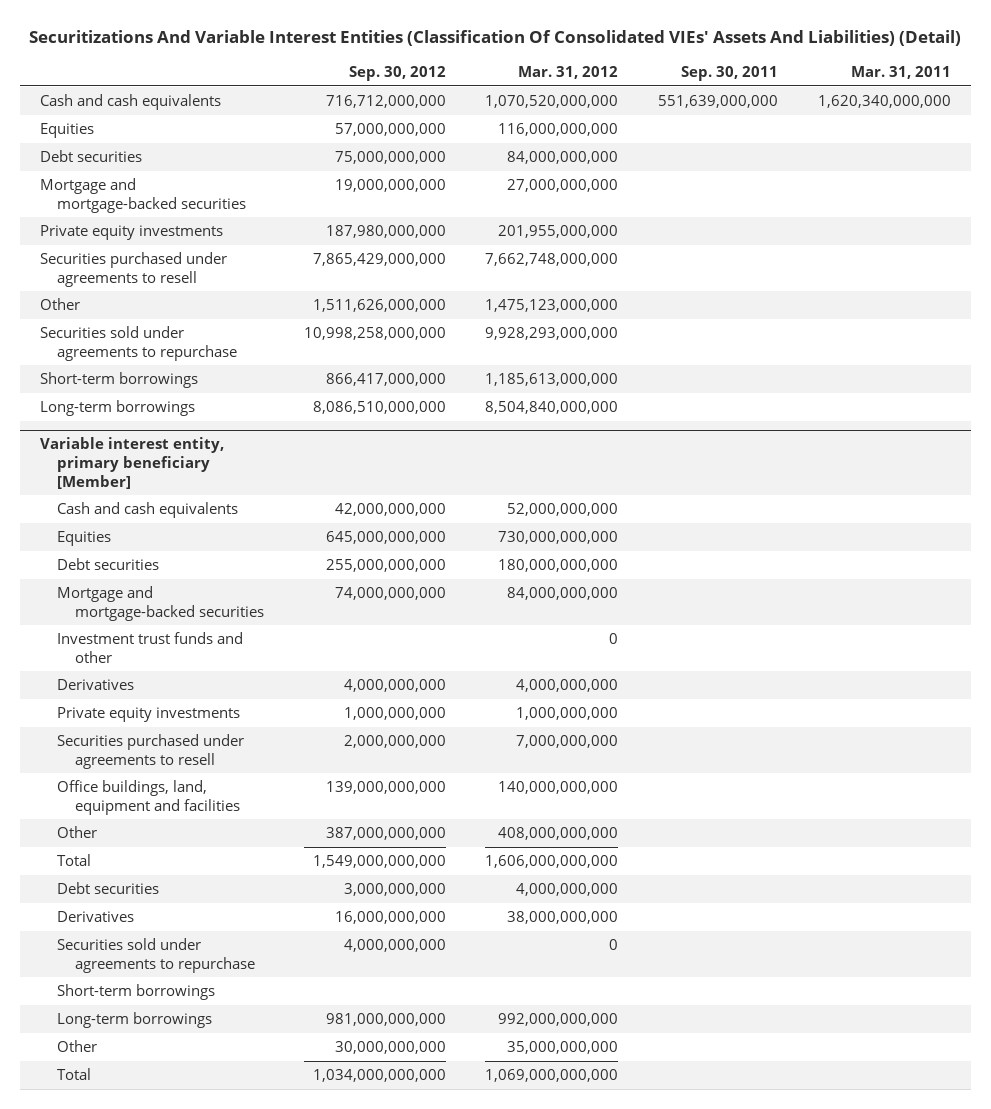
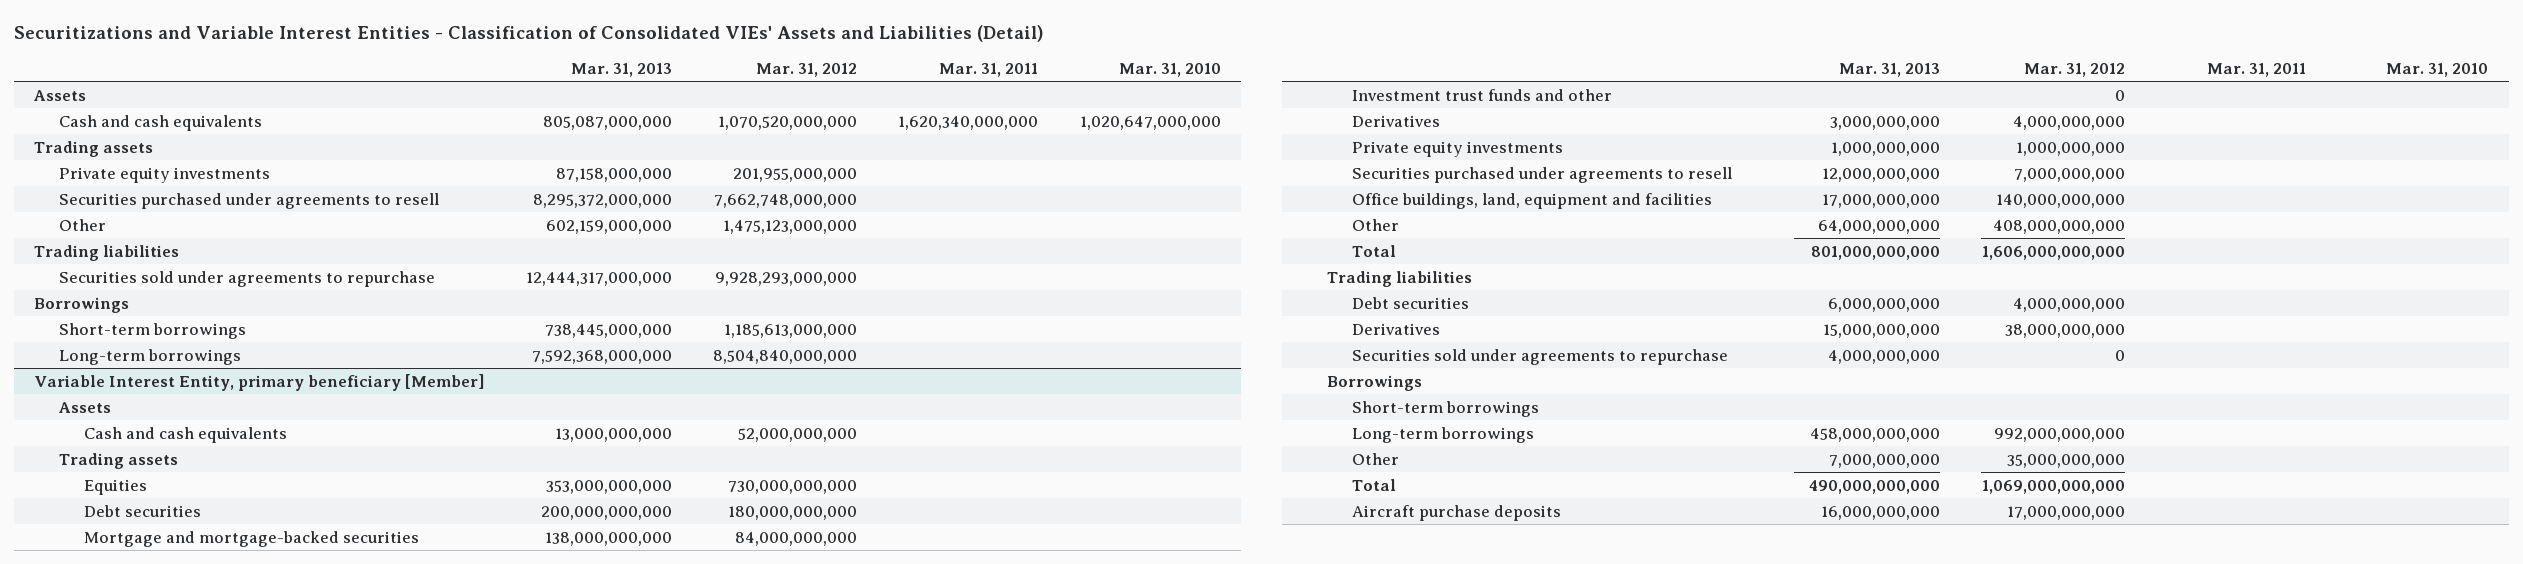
- Securitizations And Variable Interest Entities (Classification Of Consolidated VIEs' Assets And Liabilities) (Detail)
+ Securitizations and Variable Interest Entities - Classification of Consolidated VIEs' Assets and Liabilities (Detail)
- | Sep. 30, 2012 | Mar. 31, 2012 | Sep. 30, 2011 | Mar. 31, 2011
+ | Mar. 31, 2013 | Mar. 31, 2012 | Mar. 31, 2011 | Mar. 31, 2010
+ Assets
- Equities | 57,000,000,000 | 116,000,000,000 | |
- Debt securities | 75,000,000,000 | 84,000,000,000 | |
- Mortgage and mortgage-backed securities | 19,000,000,000 | 27,000,000,000 | |
+ Trading assets
+ Trading liabilities
+ Borrowings
- Variable interest entity, primary beneficiary [Member]
+ Variable Interest Entity, primary beneficiary [Member]
+ Assets
+ Trading assets
+ Trading liabilities
+ Borrowings
+ Aircraft purchase deposits | 16,000,000,000 | 17,000,000,000 | |

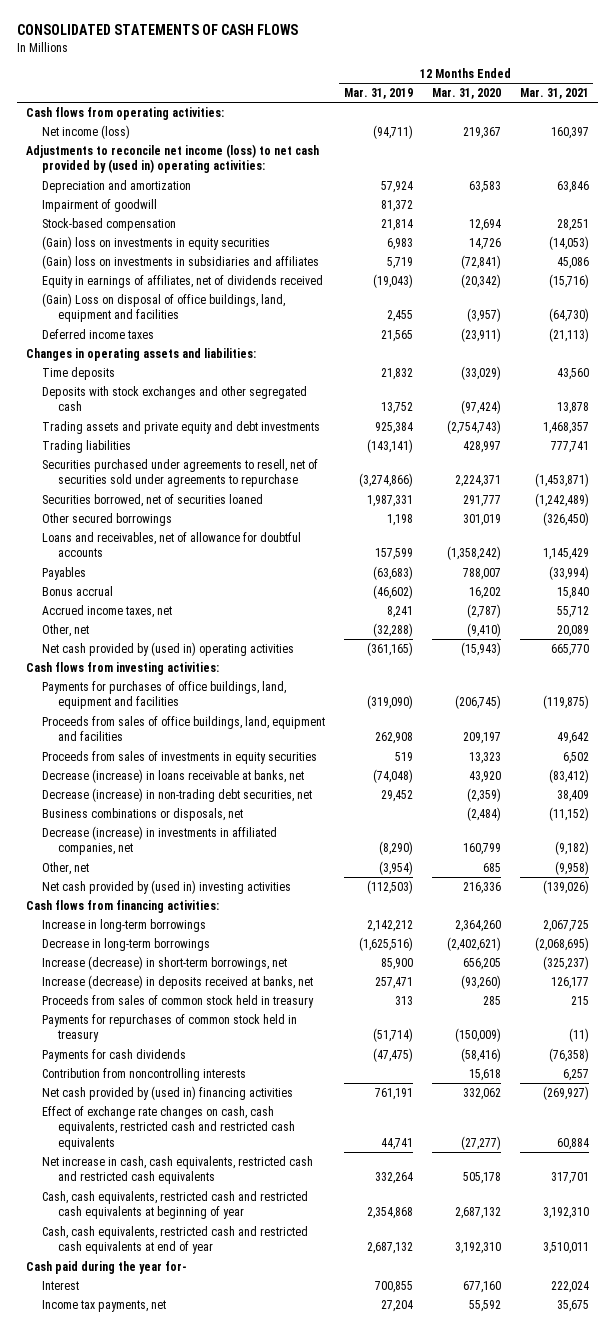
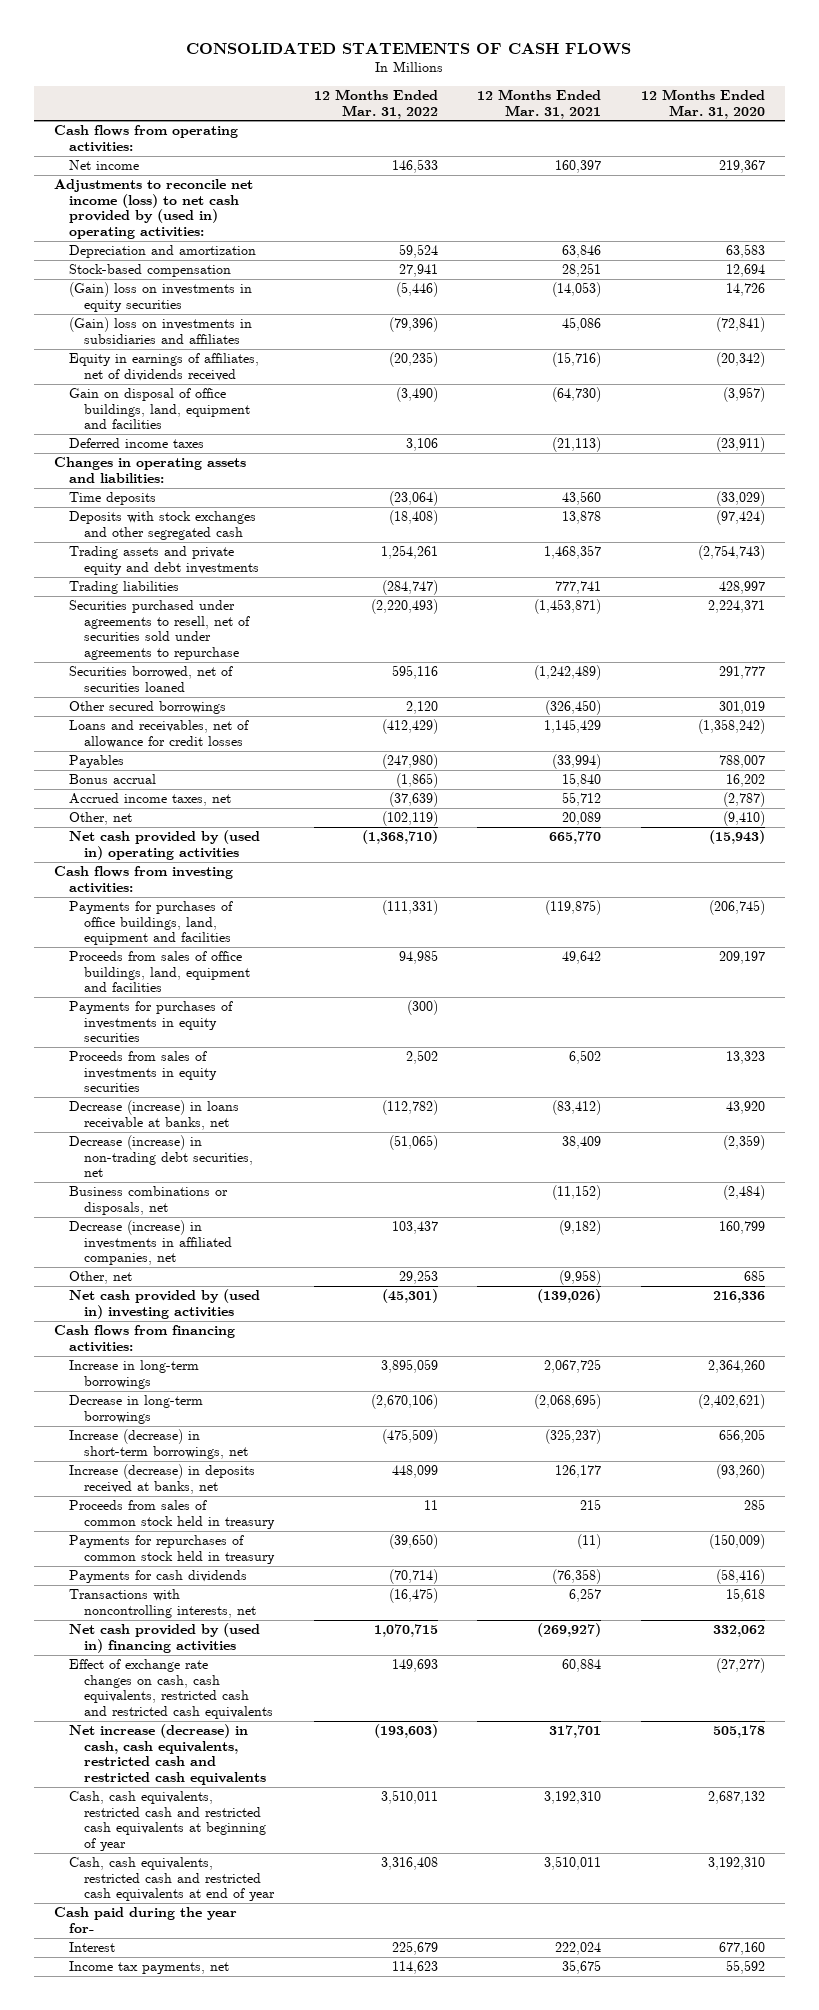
- | 12 Months Ended Mar. 31, 2019 | 12 Months Ended Mar. 31, 2020 | 12 Months Ended Mar. 31, 2021
+ | 12 Months Ended Mar. 31, 2022 | 12 Months Ended Mar. 31, 2021 | 12 Months Ended Mar. 31, 2020
- Net income (loss) | (94,711) | 219,367 | 160,397
+ Net income | 146,533 | 160,397 | 219,367
- Impairment of goodwill | 81,372 | |
- (Gain) Loss on disposal of office buildings, land, equipment and facilities | 2,455 | (3,957) | (64,730)
+ Gain on disposal of office buildings, land, equipment and facilities | (3,490) | (64,730) | (3,957)
- Loans and receivables, net of allowance for doubtful accounts | 157,599 | (1,358,242) | 1,145,429
+ Loans and receivables, net of allowance for credit losses | (412,429) | 1,145,429 | (1,358,242)
+ Payments for purchases of investments in equity securities | (300) | |
- Contribution from noncontrolling interests | | 15,618 | 6,257
+ Transactions with noncontrolling interests, net | (16,475) | 6,257 | 15,618
- Net increase in cash, cash equivalents, restricted cash and restricted cash equivalents | 332,264 | 505,178 | 317,701
+ Net increase (decrease) in cash, cash equivalents, restricted cash and restricted cash equivalents | (193,603) | 317,701 | 505,178

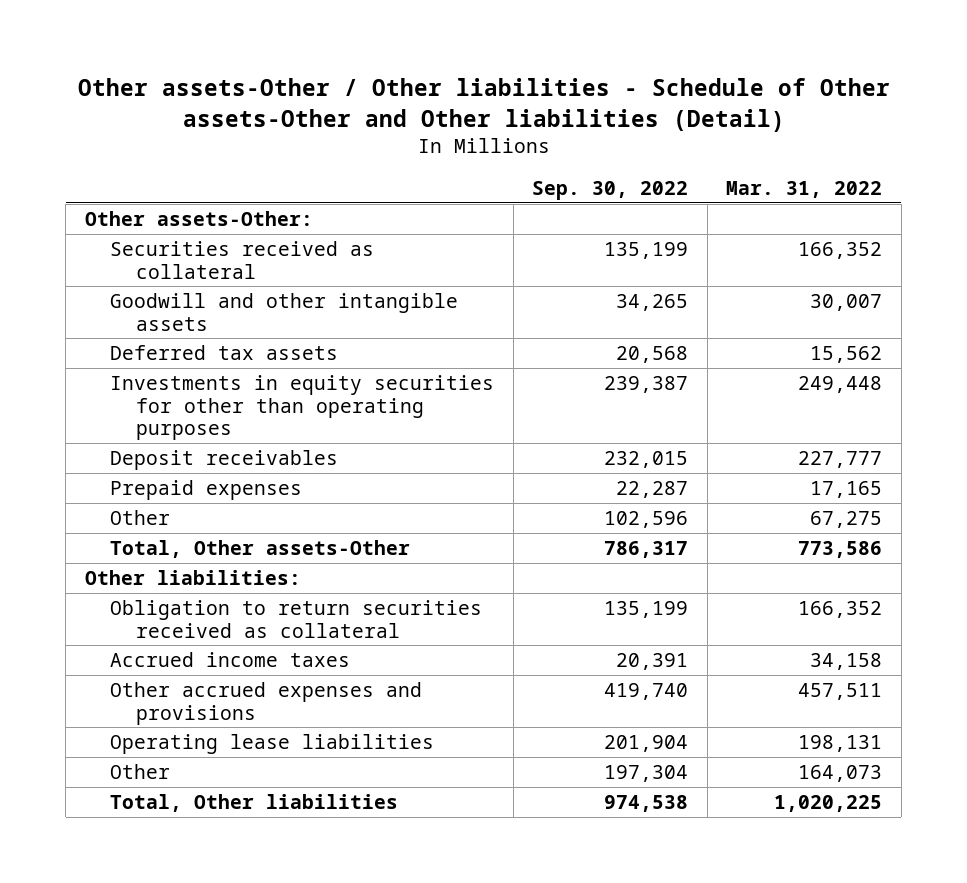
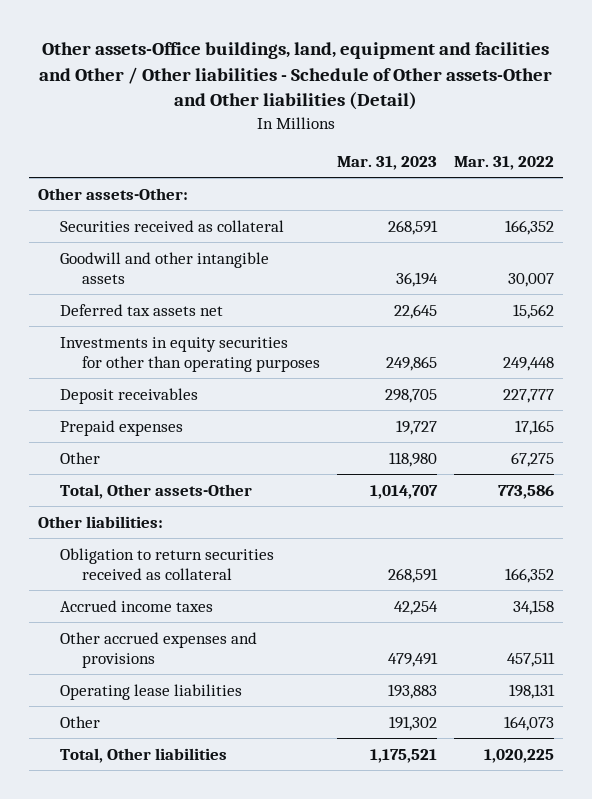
- Other assets-Other / Other liabilities - Schedule of Other assets-Other and Other liabilities (Detail)
+ Other assets-Office buildings, land, equipment and facilities and Other / Other liabilities - Schedule of Other assets-Other and Other liabilities (Detail)
- | Sep. 30, 2022 | Mar. 31, 2022
+ | Mar. 31, 2023 | Mar. 31, 2022
- Deferred tax assets | 20,568 | 15,562
+ Deferred tax assets net | 22,645 | 15,562

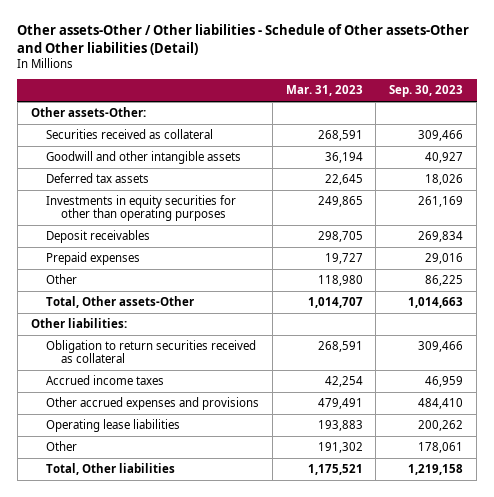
- Other assets-Office buildings, land, equipment and facilities and Other / Other liabilities - Schedule of Other assets-Other and Other liabilities (Detail)
+ Other assets-Other / Other liabilities - Schedule of Other assets-Other and Other liabilities (Detail)
- | Mar. 31, 2023 | Mar. 31, 2022
+ | Mar. 31, 2023 | Sep. 30, 2023
- Deferred tax assets net | 22,645 | 15,562
+ Deferred tax assets | 22,645 | 18,026

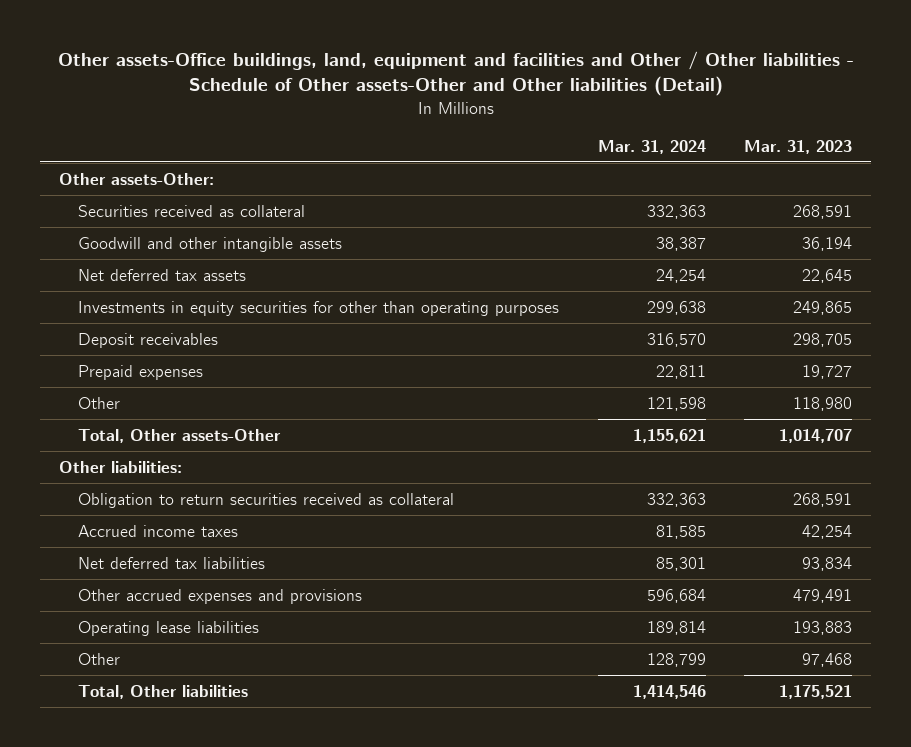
- Other assets-Other / Other liabilities - Schedule of Other assets-Other and Other liabilities (Detail)
+ Other assets-Office buildings, land, equipment and facilities and Other / Other liabilities - Schedule of Other assets-Other and Other liabilities (Detail)
- | Mar. 31, 2023 | Sep. 30, 2023
+ | Mar. 31, 2024 | Mar. 31, 2023
- Deferred tax assets | 22,645 | 18,026
+ Net deferred tax assets | 24,254 | 22,645
+ Net deferred tax liabilities | 85,301 | 93,834
- Other | 191,302 | 178,061
+ Other | 128,799 | 97,468

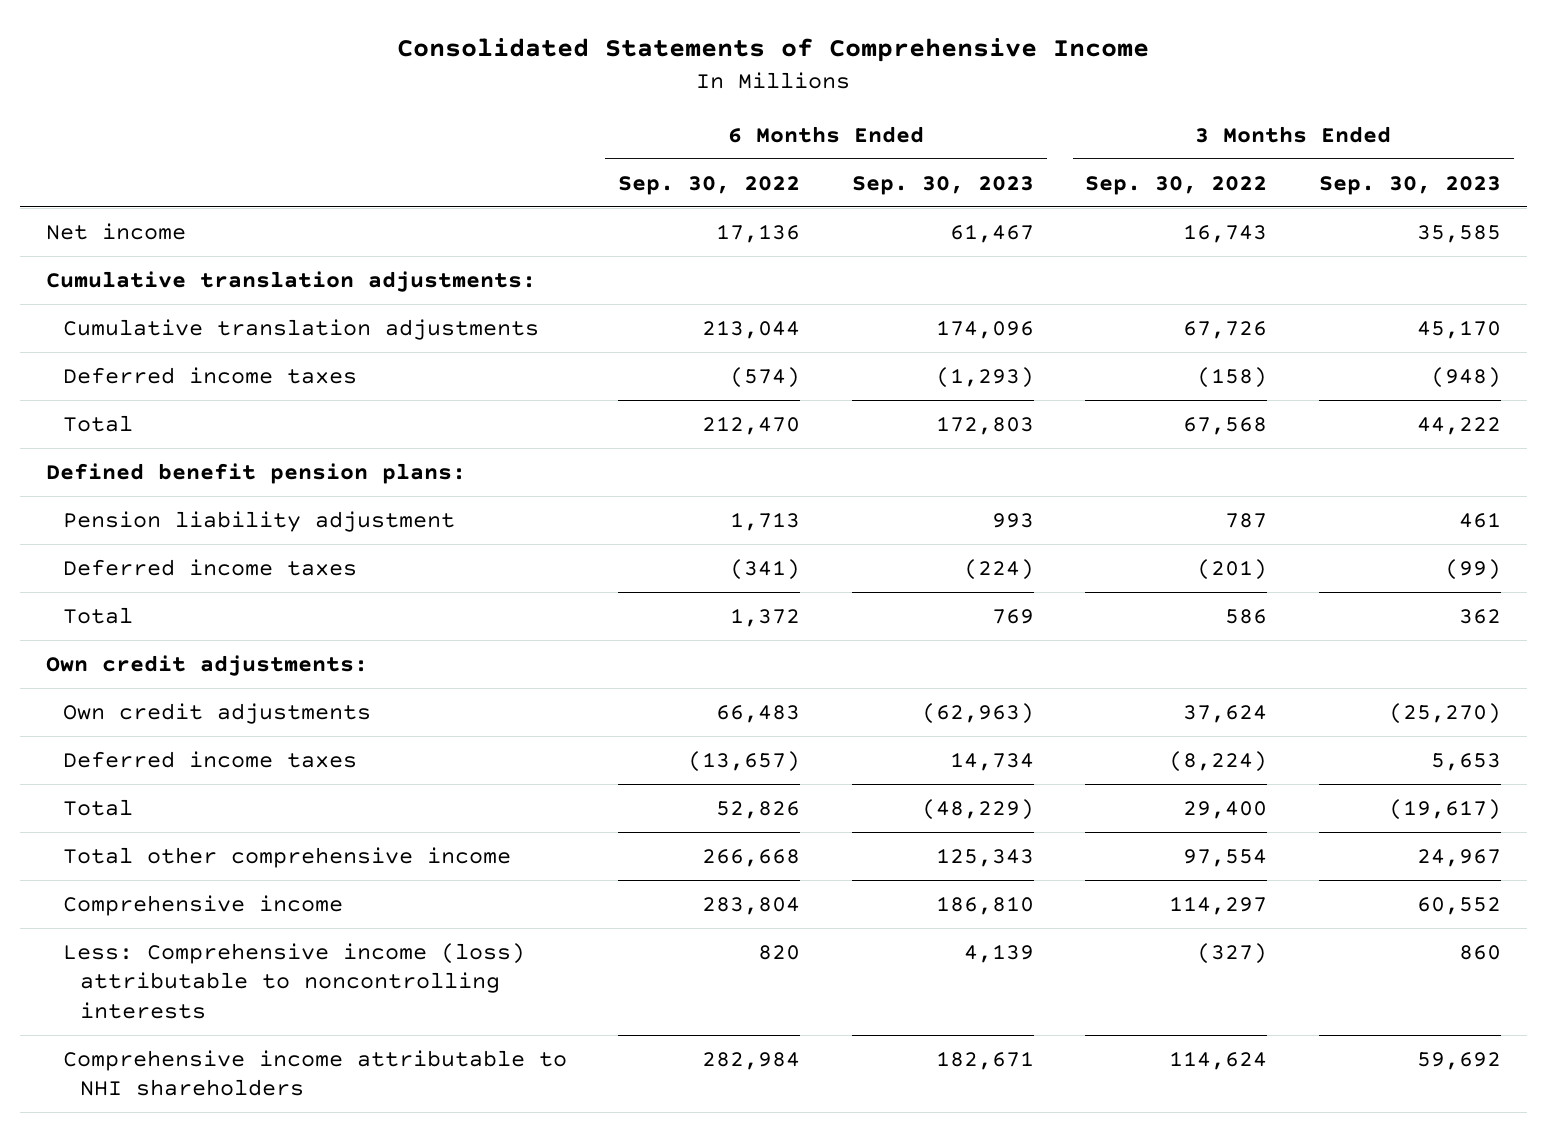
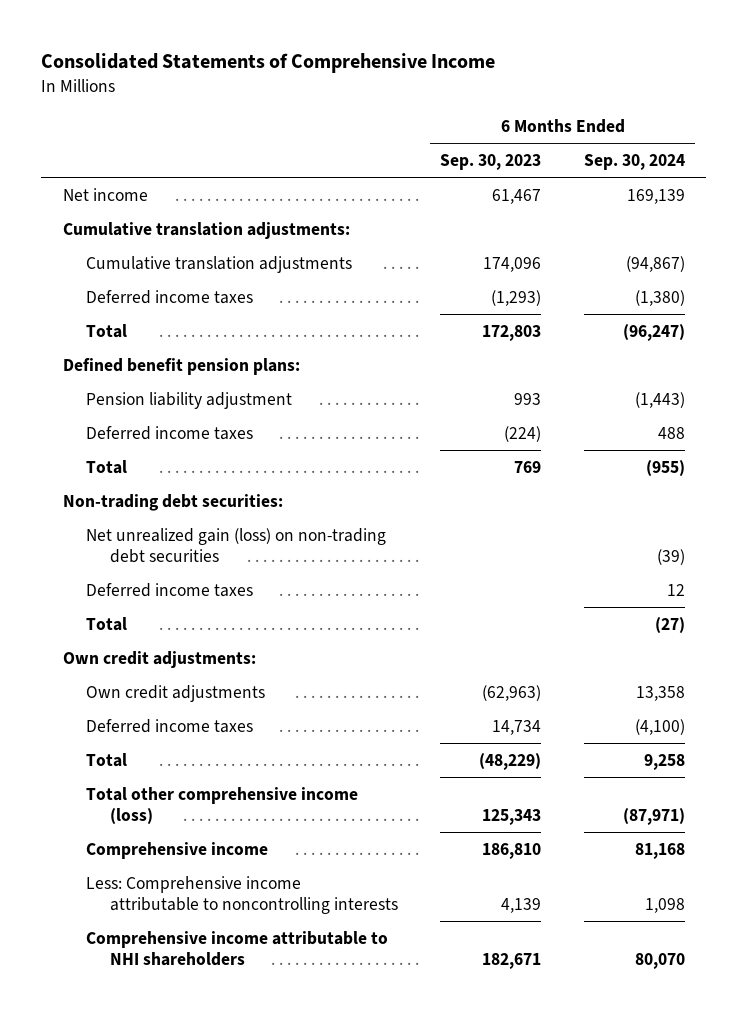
- | 6 Months Ended Sep. 30, 2022 | 6 Months Ended Sep. 30, 2023 | 3 Months Ended Sep. 30, 2022 | 3 Months Ended Sep. 30, 2023
+ | 6 Months Ended Sep. 30, 2023 | 6 Months Ended Sep. 30, 2024
+ Non-trading debt securities:
+ Net unrealized gain (loss) on non-trading debt securities | | (39)
+ Deferred income taxes | | 12
+ Total | | (27)
- Total other comprehensive income | 266,668 | 125,343 | 97,554 | 24,967
+ Total other comprehensive income (loss) | 125,343 | (87,971)
- Less: Comprehensive income (loss) attributable to noncontrolling interests | 820 | 4,139 | (327) | 860
+ Less: Comprehensive income attributable to noncontrolling interests | 4,139 | 1,098

